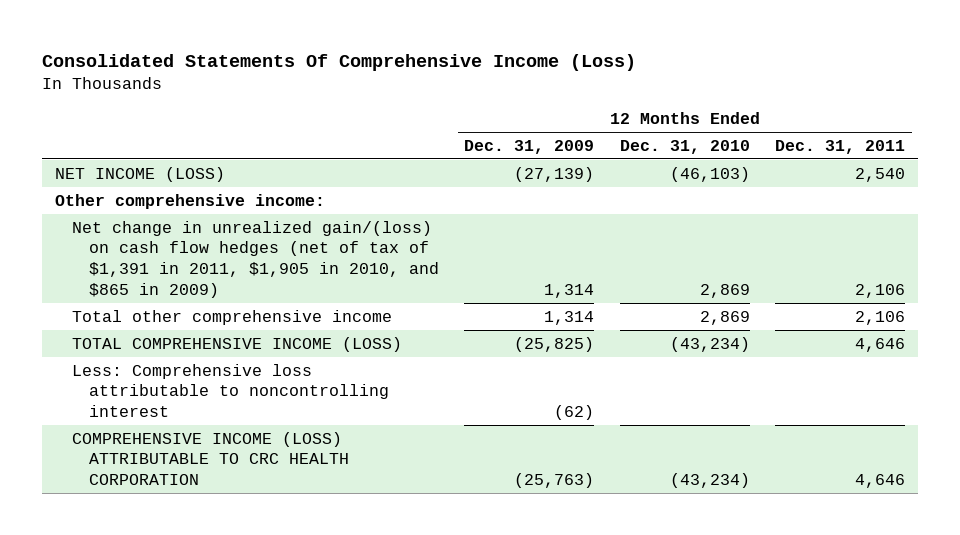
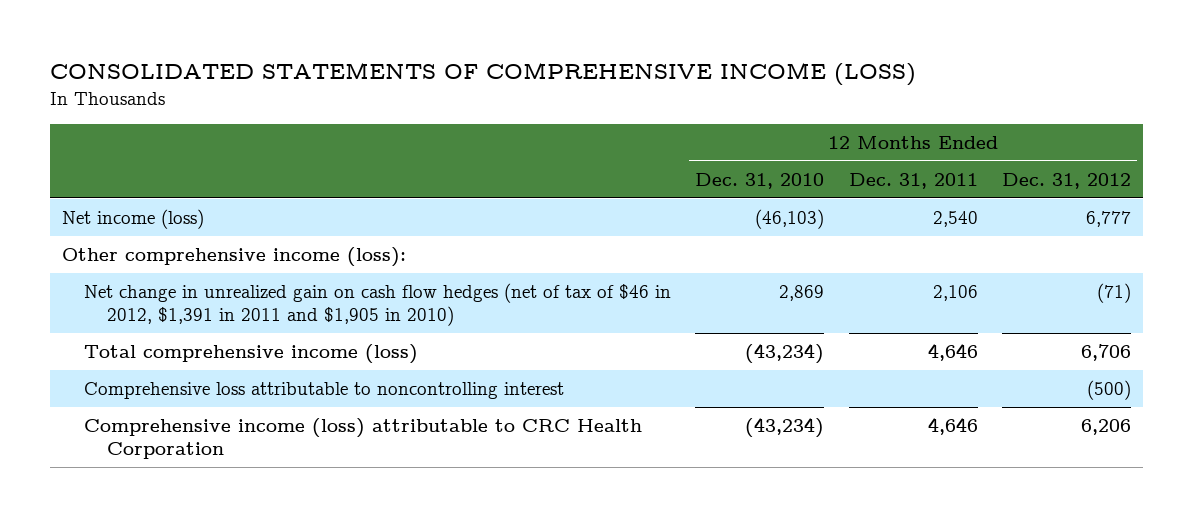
- Consolidated Statements Of Comprehensive Income (Loss)
+ CONSOLIDATED STATEMENTS OF COMPREHENSIVE INCOME (LOSS)
- | 12 Months Ended Dec. 31, 2009 | 12 Months Ended Dec. 31, 2010 | 12 Months Ended Dec. 31, 2011
+ | 12 Months Ended Dec. 31, 2010 | 12 Months Ended Dec. 31, 2011 | 12 Months Ended Dec. 31, 2012
- NET INCOME (LOSS) | (27,139) | (46,103) | 2,540
- Other comprehensive income:
- Net change in unrealized gain/(loss) on cash flow hedges (net of tax of $1,391 in 2011, $1,905 in 2010, and $865 in 2009) | 1,314 | 2,869 | 2,106
- Total other comprehensive income | 1,314 | 2,869 | 2,106
- TOTAL COMPREHENSIVE INCOME (LOSS) | (25,825) | (43,234) | 4,646
- Less: Comprehensive loss attributable to noncontrolling interest | (62) | |
- COMPREHENSIVE INCOME (LOSS) ATTRIBUTABLE TO CRC HEALTH CORPORATION | (25,763) | (43,234) | 4,646
+ Net income (loss) | (46,103) | 2,540 | 6,777
+ Other comprehensive income (loss):
+ Net change in unrealized gain on cash flow hedges (net of tax of $46 in 2012, $1,391 in 2011 and $1,905 in 2010) | 2,869 | 2,106 | (71)
+ Total comprehensive income (loss) | (43,234) | 4,646 | 6,706
+ Comprehensive loss attributable to noncontrolling interest | | | (500)
+ Comprehensive income (loss) attributable to CRC Health Corporation | (43,234) | 4,646 | 6,206

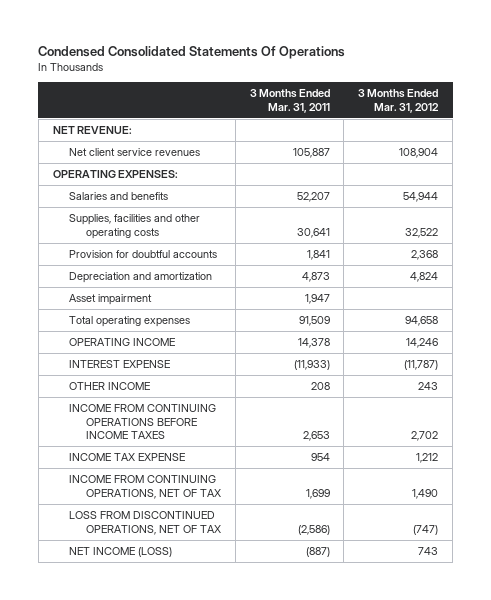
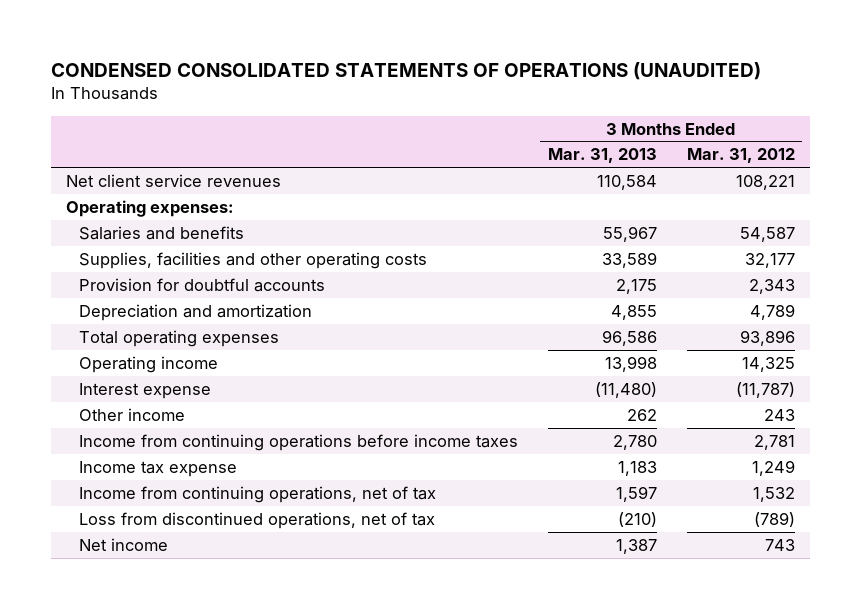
- Condensed Consolidated Statements Of Operations
+ CONDENSED CONSOLIDATED STATEMENTS OF OPERATIONS (UNAUDITED)
- | 3 Months Ended Mar. 31, 2011 | 3 Months Ended Mar. 31, 2012
+ | 3 Months Ended Mar. 31, 2013 | 3 Months Ended Mar. 31, 2012
- NET REVENUE:
- Net client service revenues | 105,887 | 108,904
- OPERATING EXPENSES:
- Salaries and benefits | 52,207 | 54,944
- Supplies, facilities and other operating costs | 30,641 | 32,522
- Provision for doubtful accounts | 1,841 | 2,368
- Depreciation and amortization | 4,873 | 4,824
- Asset impairment | 1,947 |
- Total operating expenses | 91,509 | 94,658
- OPERATING INCOME | 14,378 | 14,246
- INTEREST EXPENSE | (11,933) | (11,787)
- OTHER INCOME | 208 | 243
- INCOME FROM CONTINUING OPERATIONS BEFORE INCOME TAXES | 2,653 | 2,702
- INCOME TAX EXPENSE | 954 | 1,212
- INCOME FROM CONTINUING OPERATIONS, NET OF TAX | 1,699 | 1,490
- LOSS FROM DISCONTINUED OPERATIONS, NET OF TAX | (2,586) | (747)
- NET INCOME (LOSS) | (887) | 743
+ Net client service revenues | 110,584 | 108,221
+ Operating expenses:
+ Salaries and benefits | 55,967 | 54,587
+ Supplies, facilities and other operating costs | 33,589 | 32,177
+ Provision for doubtful accounts | 2,175 | 2,343
+ Depreciation and amortization | 4,855 | 4,789
+ Total operating expenses | 96,586 | 93,896
+ Operating income | 13,998 | 14,325
+ Interest expense | (11,480) | (11,787)
+ Other income | 262 | 243
+ Income from continuing operations before income taxes | 2,780 | 2,781
+ Income tax expense | 1,183 | 1,249
+ Income from continuing operations, net of tax | 1,597 | 1,532
+ Loss from discontinued operations, net of tax | (210) | (789)
+ Net income | 1,387 | 743

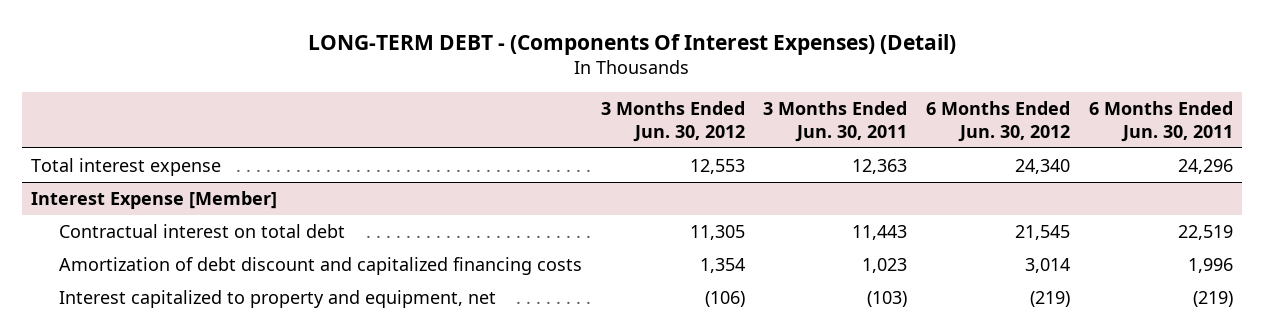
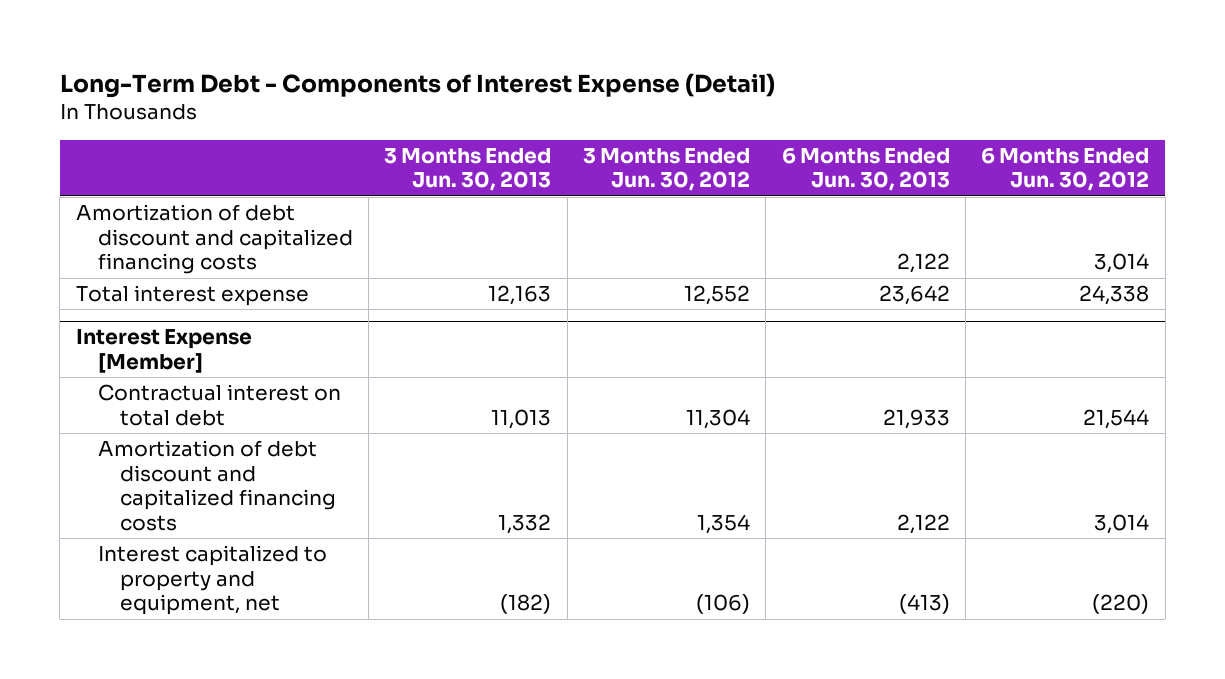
- LONG-TERM DEBT - (Components Of Interest Expenses) (Detail)
+ Long-Term Debt - Components of Interest Expense (Detail)
- | 3 Months Ended Jun. 30, 2012 | 3 Months Ended Jun. 30, 2011 | 6 Months Ended Jun. 30, 2012 | 6 Months Ended Jun. 30, 2011
+ | 3 Months Ended Jun. 30, 2013 | 3 Months Ended Jun. 30, 2012 | 6 Months Ended Jun. 30, 2013 | 6 Months Ended Jun. 30, 2012
- Total interest expense | 12,553 | 12,363 | 24,340 | 24,296
+ Amortization of debt discount and capitalized financing costs | | | 2,122 | 3,014
+ Total interest expense | 12,163 | 12,552 | 23,642 | 24,338
@ Interest Expense [Member]
- Contractual interest on total debt | 11,305 | 11,443 | 21,545 | 22,519
+ Contractual interest on total debt | 11,013 | 11,304 | 21,933 | 21,544
- Interest capitalized to property and equipment, net | (106) | (103) | (219) | (219)
+ Interest capitalized to property and equipment, net | (182) | (106) | (413) | (220)

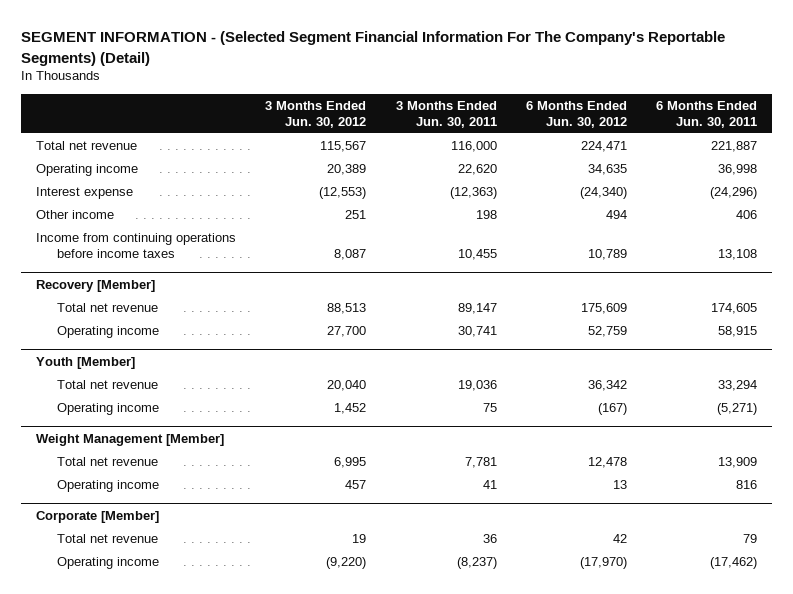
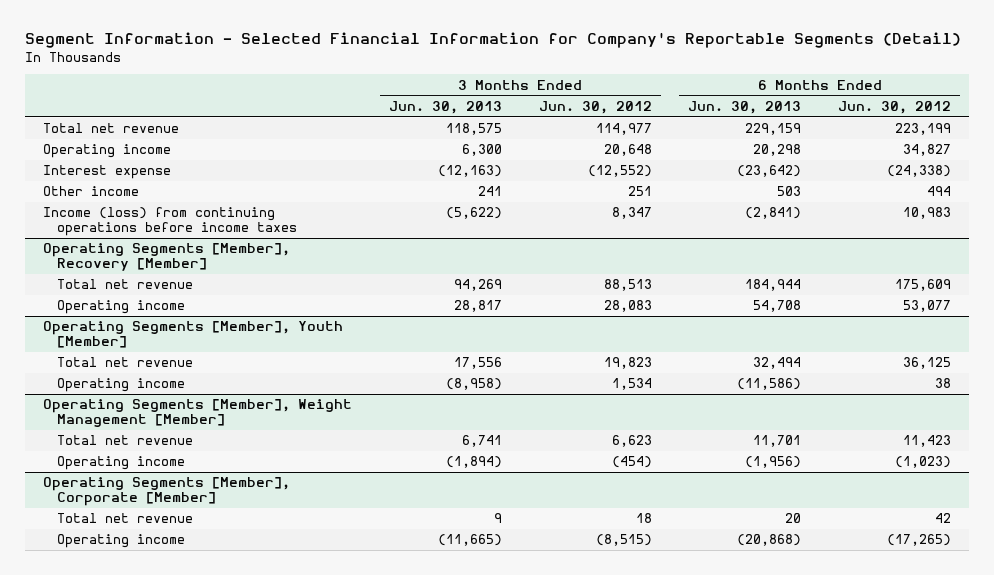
- SEGMENT INFORMATION - (Selected Segment Financial Information For The Company's Reportable Segments) (Detail)
+ Segment Information - Selected Financial Information for Company's Reportable Segments (Detail)
- | 3 Months Ended Jun. 30, 2012 | 3 Months Ended Jun. 30, 2011 | 6 Months Ended Jun. 30, 2012 | 6 Months Ended Jun. 30, 2011
+ | 3 Months Ended Jun. 30, 2013 | 3 Months Ended Jun. 30, 2012 | 6 Months Ended Jun. 30, 2013 | 6 Months Ended Jun. 30, 2012
- Total net revenue | 115,567 | 116,000 | 224,471 | 221,887
- Operating income | 20,389 | 22,620 | 34,635 | 36,998
- Interest expense | (12,553) | (12,363) | (24,340) | (24,296)
+ Total net revenue | 118,575 | 114,977 | 229,159 | 223,199
+ Operating income | 6,300 | 20,648 | 20,298 | 34,827
+ Interest expense | (12,163) | (12,552) | (23,642) | (24,338)
- Income from continuing operations before income taxes | 8,087 | 10,455 | 10,789 | 13,108
- Recovery [Member]
+ Income (loss) from continuing operations before income taxes | (5,622) | 8,347 | (2,841) | 10,983
+ Operating Segments [Member], Recovery [Member]
- Operating income | 27,700 | 30,741 | 52,759 | 58,915
- Youth [Member]
- Total net revenue | 20,040 | 19,036 | 36,342 | 33,294
- Operating income | 1,452 | 75 | (167) | (5,271)
- Weight Management [Member]
- Total net revenue | 6,995 | 7,781 | 12,478 | 13,909
- Operating income | 457 | 41 | 13 | 816
- Corporate [Member]
- Total net revenue | 19 | 36 | 42 | 79
- Operating income | (9,220) | (8,237) | (17,970) | (17,462)
+ Operating income | 28,817 | 28,083 | 54,708 | 53,077
+ Operating Segments [Member], Youth [Member]
+ Total net revenue | 17,556 | 19,823 | 32,494 | 36,125
+ Operating income | (8,958) | 1,534 | (11,586) | 38
+ Operating Segments [Member], Weight Management [Member]
+ Total net revenue | 6,741 | 6,623 | 11,701 | 11,423
+ Operating income | (1,894) | (454) | (1,956) | (1,023)
+ Operating Segments [Member], Corporate [Member]
+ Total net revenue | 9 | 18 | 20 | 42
+ Operating income | (11,665) | (8,515) | (20,868) | (17,265)

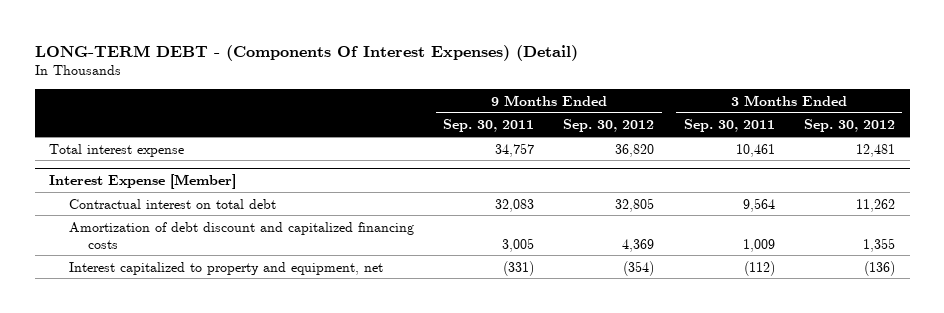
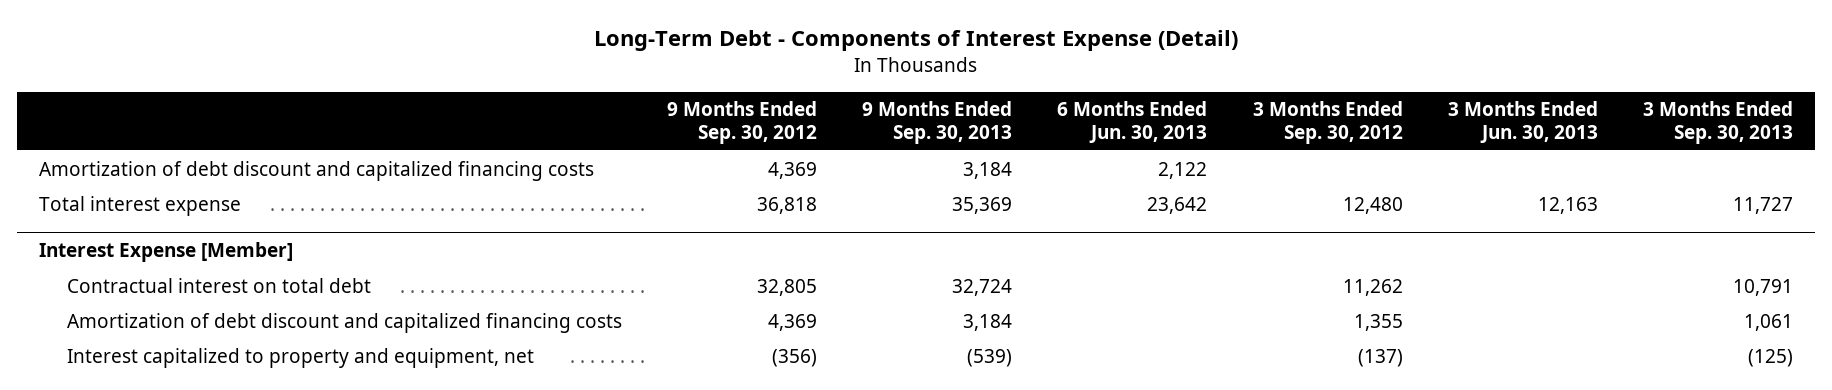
- LONG-TERM DEBT - (Components Of Interest Expenses) (Detail)
+ Long-Term Debt - Components of Interest Expense (Detail)
- | 9 Months Ended Sep. 30, 2011 | 9 Months Ended Sep. 30, 2012 | 3 Months Ended Sep. 30, 2011 | 3 Months Ended Sep. 30, 2012
+ | 9 Months Ended Sep. 30, 2012 | 9 Months Ended Sep. 30, 2013 | 6 Months Ended Jun. 30, 2013 | 3 Months Ended Sep. 30, 2012 | 3 Months Ended Jun. 30, 2013 | 3 Months Ended Sep. 30, 2013
- Total interest expense | 34,757 | 36,820 | 10,461 | 12,481
+ Amortization of debt discount and capitalized financing costs | 4,369 | 3,184 | 2,122 | | |
+ Total interest expense | 36,818 | 35,369 | 23,642 | 12,480 | 12,163 | 11,727
@ Interest Expense [Member]
- Interest capitalized to property and equipment, net | (331) | (354) | (112) | (136)
+ Interest capitalized to property and equipment, net | (356) | (539) | | (137) | | (125)

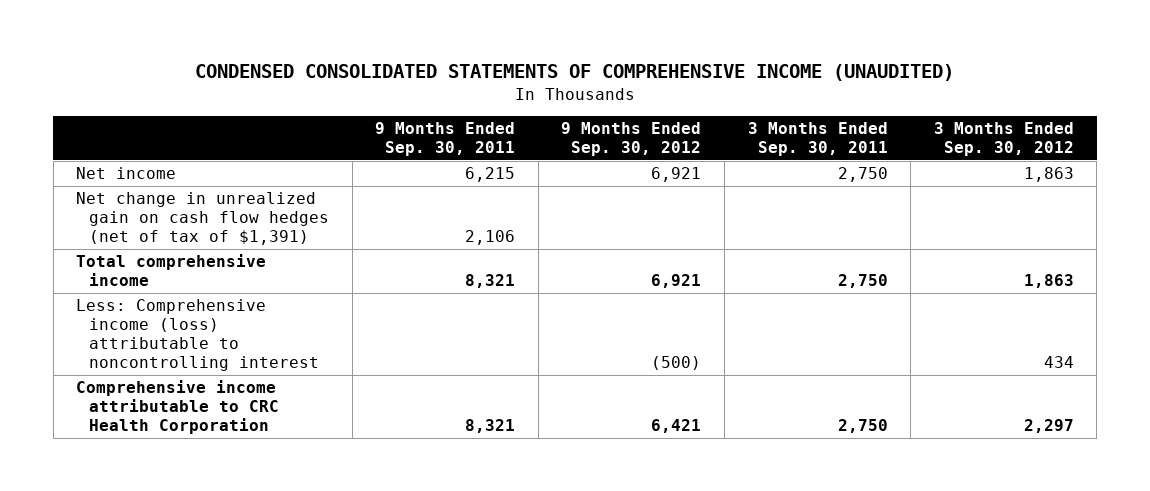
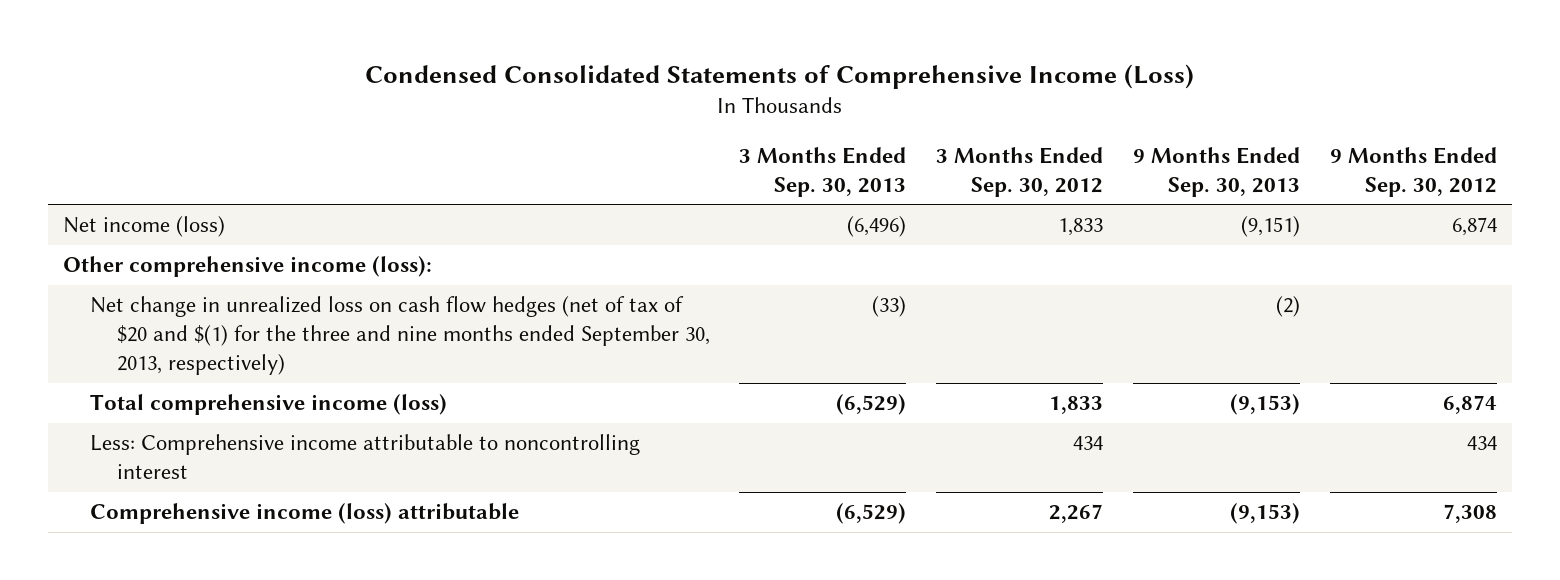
- CONDENSED CONSOLIDATED STATEMENTS OF COMPREHENSIVE INCOME (UNAUDITED)
+ Condensed Consolidated Statements of Comprehensive Income (Loss)
- | 9 Months Ended Sep. 30, 2011 | 9 Months Ended Sep. 30, 2012 | 3 Months Ended Sep. 30, 2011 | 3 Months Ended Sep. 30, 2012
+ | 3 Months Ended Sep. 30, 2013 | 3 Months Ended Sep. 30, 2012 | 9 Months Ended Sep. 30, 2013 | 9 Months Ended Sep. 30, 2012
- Net income | 6,215 | 6,921 | 2,750 | 1,863
- Net change in unrealized gain on cash flow hedges (net of tax of $1,391) | 2,106 | | |
- Total comprehensive income | 8,321 | 6,921 | 2,750 | 1,863
- Less: Comprehensive income (loss) attributable to noncontrolling interest | | (500) | | 434
- Comprehensive income attributable to CRC Health Corporation | 8,321 | 6,421 | 2,750 | 2,297
+ Net income (loss) | (6,496) | 1,833 | (9,151) | 6,874
+ Other comprehensive income (loss):
+ Net change in unrealized loss on cash flow hedges (net of tax of $20 and $(1) for the three and nine months ended September 30, 2013, respectively) | (33) | | (2) |
+ Total comprehensive income (loss) | (6,529) | 1,833 | (9,153) | 6,874
+ Less: Comprehensive income attributable to noncontrolling interest | | 434 | | 434
+ Comprehensive income (loss) attributable | (6,529) | 2,267 | (9,153) | 7,308

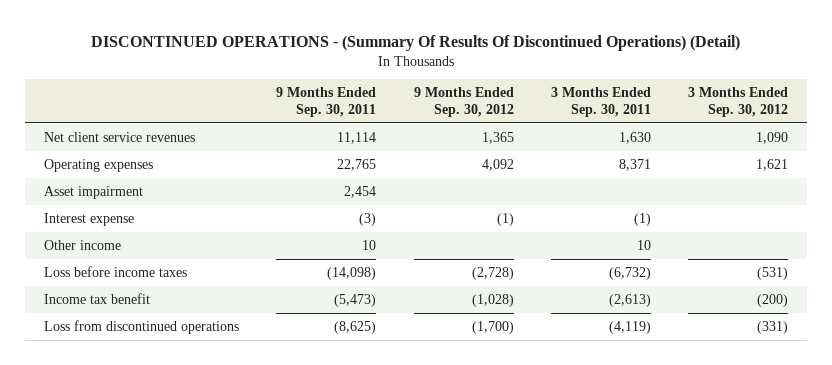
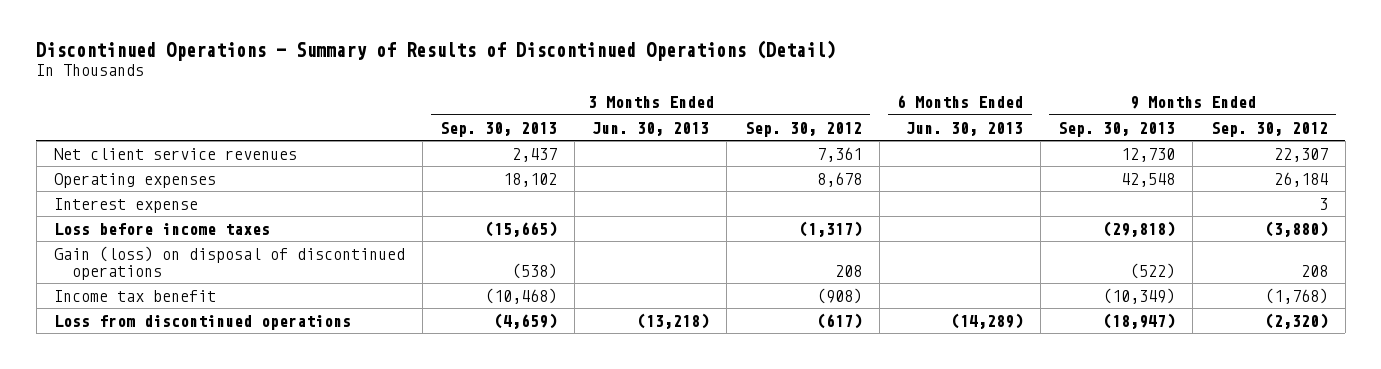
- DISCONTINUED OPERATIONS - (Summary Of Results Of Discontinued Operations) (Detail)
+ Discontinued Operations - Summary of Results of Discontinued Operations (Detail)
- | 9 Months Ended Sep. 30, 2011 | 9 Months Ended Sep. 30, 2012 | 3 Months Ended Sep. 30, 2011 | 3 Months Ended Sep. 30, 2012
+ | 3 Months Ended Sep. 30, 2013 | 3 Months Ended Jun. 30, 2013 | 3 Months Ended Sep. 30, 2012 | 6 Months Ended Jun. 30, 2013 | 9 Months Ended Sep. 30, 2013 | 9 Months Ended Sep. 30, 2012
- Net client service revenues | 11,114 | 1,365 | 1,630 | 1,090
- Operating expenses | 22,765 | 4,092 | 8,371 | 1,621
- Asset impairment | 2,454 | | |
- Interest expense | (3) | (1) | (1) |
- Other income | 10 | | 10 |
- Loss before income taxes | (14,098) | (2,728) | (6,732) | (531)
- Income tax benefit | (5,473) | (1,028) | (2,613) | (200)
- Loss from discontinued operations | (8,625) | (1,700) | (4,119) | (331)
+ Net client service revenues | 2,437 | | 7,361 | | 12,730 | 22,307
+ Operating expenses | 18,102 | | 8,678 | | 42,548 | 26,184
+ Interest expense | | | | | | 3
+ Loss before income taxes | (15,665) | | (1,317) | | (29,818) | (3,880)
+ Gain (loss) on disposal of discontinued operations | (538) | | 208 | | (522) | 208
+ Income tax benefit | (10,468) | | (908) | | (10,349) | (1,768)
+ Loss from discontinued operations | (4,659) | (13,218) | (617) | (14,289) | (18,947) | (2,320)

